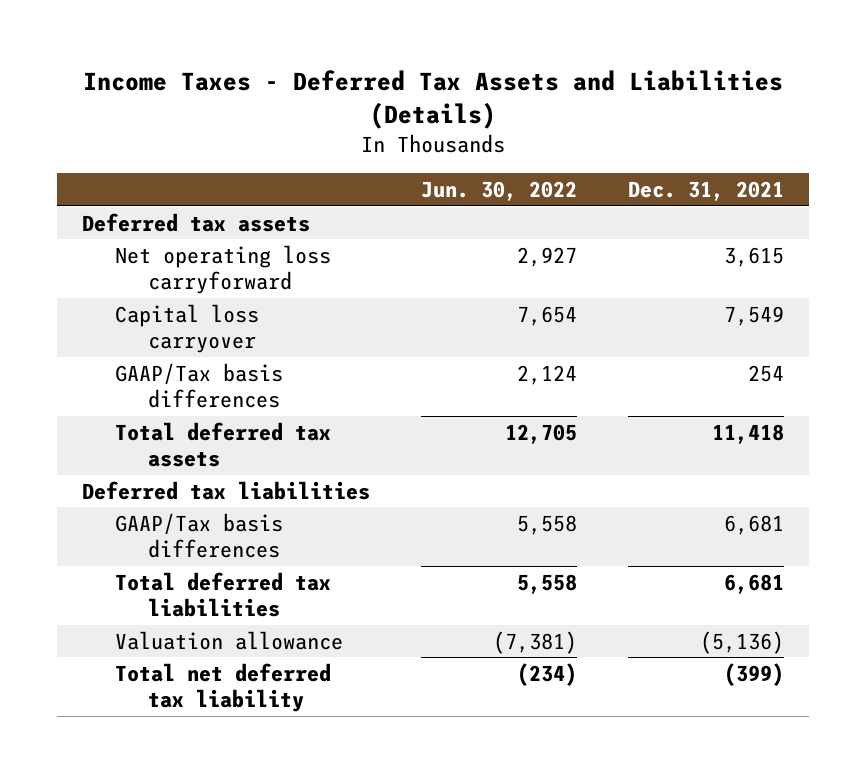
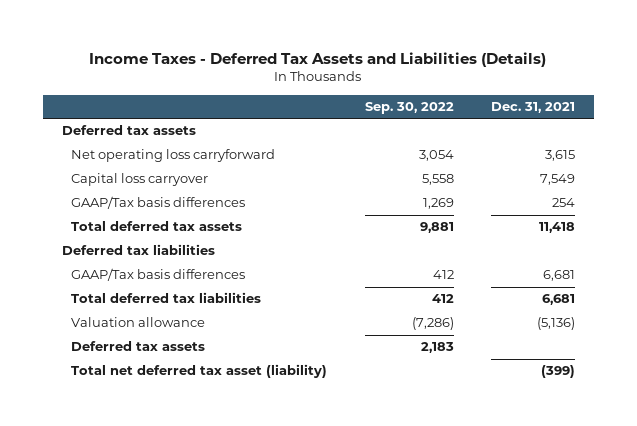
- | Jun. 30, 2022 | Dec. 31, 2021
+ | Sep. 30, 2022 | Dec. 31, 2021
- Total net deferred tax liability | (234) | (399)
+ Deferred tax assets | 2,183 |
+ Total net deferred tax asset (liability) | | (399)

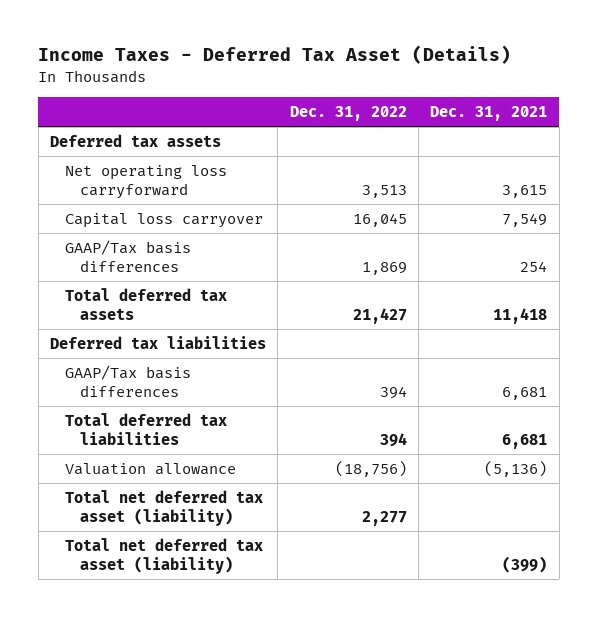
- Income Taxes - Deferred Tax Assets and Liabilities (Details)
+ Income Taxes - Deferred Tax Asset (Details)
- | Sep. 30, 2022 | Dec. 31, 2021
+ | Dec. 31, 2022 | Dec. 31, 2021
- Deferred tax assets | 2,183 |
+ Total net deferred tax asset (liability) | 2,277 |

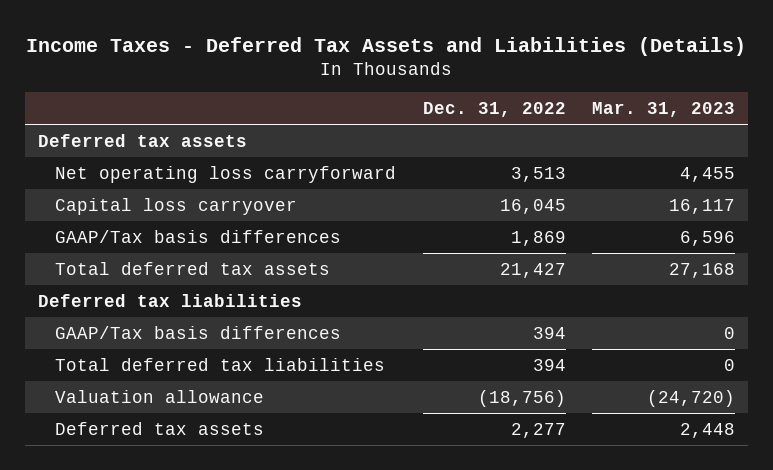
- Income Taxes - Deferred Tax Asset (Details)
+ Income Taxes - Deferred Tax Assets and Liabilities (Details)
- | Dec. 31, 2022 | Dec. 31, 2021
+ | Dec. 31, 2022 | Mar. 31, 2023
- Total net deferred tax asset (liability) | 2,277 |
- Total net deferred tax asset (liability) | | (399)
+ Deferred tax assets | 2,277 | 2,448

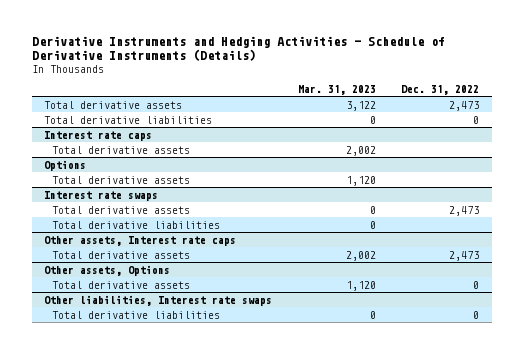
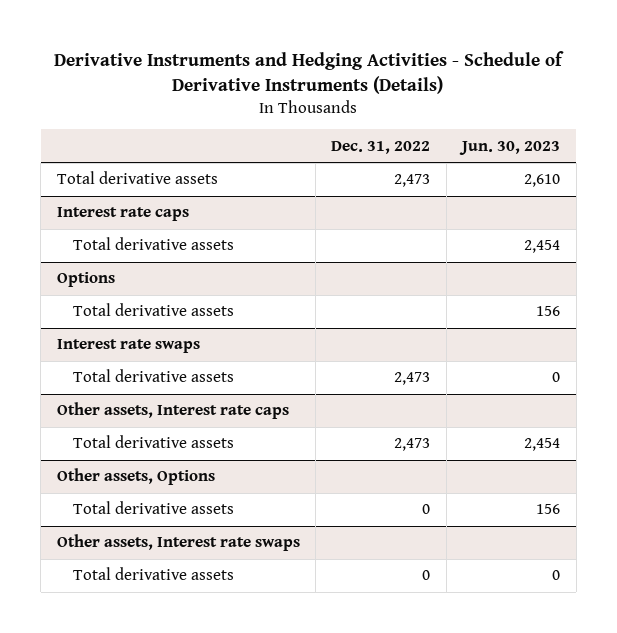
- | Mar. 31, 2023 | Dec. 31, 2022
+ | Dec. 31, 2022 | Jun. 30, 2023
- Total derivative liabilities | 0 | 0
@ Interest rate swaps
- Total derivative liabilities | 0 |
- Other liabilities, Interest rate swaps
- Total derivative liabilities | 0 | 0
+ Other assets, Interest rate swaps
+ Total derivative assets | 0 | 0

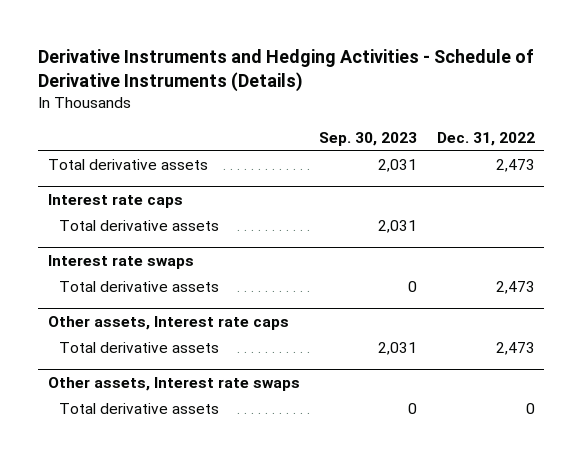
- | Dec. 31, 2022 | Jun. 30, 2023
+ | Sep. 30, 2023 | Dec. 31, 2022
- Options
- Total derivative assets | | 156
- Other assets, Options
- Total derivative assets | 0 | 156

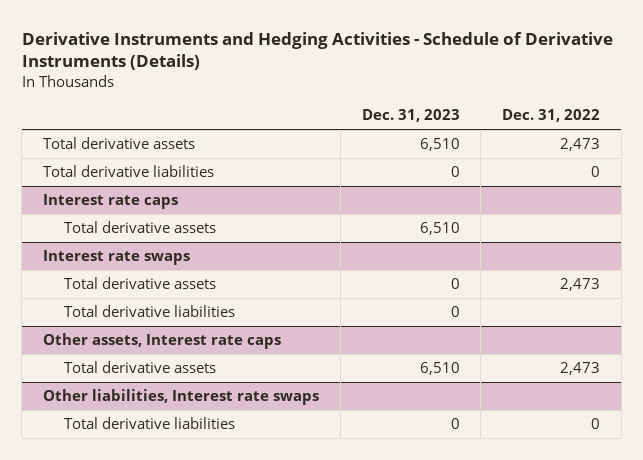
- | Sep. 30, 2023 | Dec. 31, 2022
+ | Dec. 31, 2023 | Dec. 31, 2022
+ Total derivative liabilities | 0 | 0
@ Interest rate swaps
+ Total derivative liabilities | 0 |
- Other assets, Interest rate swaps
- Total derivative assets | 0 | 0
+ Other liabilities, Interest rate swaps
+ Total derivative liabilities | 0 | 0

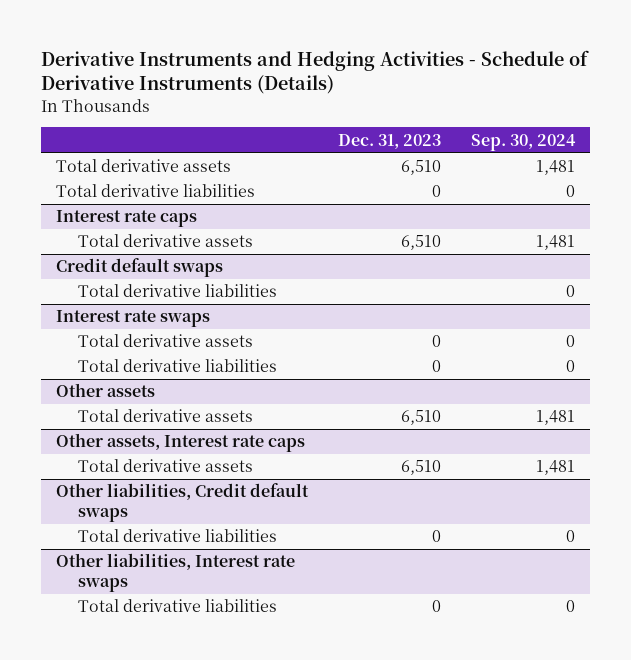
- | Dec. 31, 2023 | Dec. 31, 2022
+ | Dec. 31, 2023 | Sep. 30, 2024
+ Credit default swaps
+ Total derivative liabilities | | 0
+ Other assets
+ Total derivative assets | 6,510 | 1,481
+ Other liabilities, Credit default swaps
+ Total derivative liabilities | 0 | 0

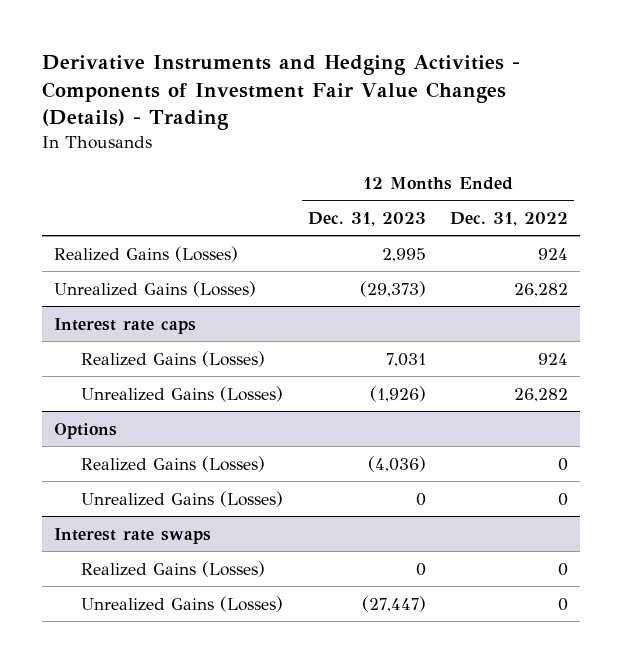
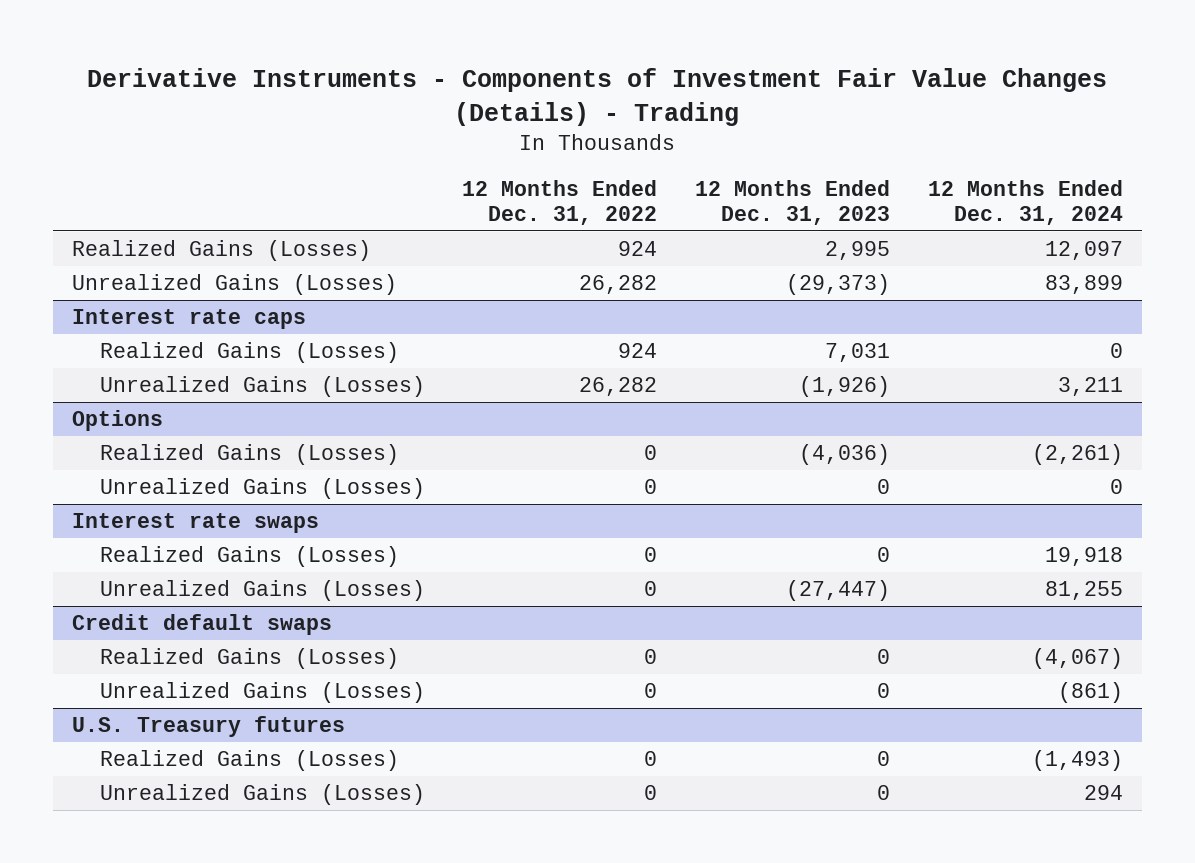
- Derivative Instruments and Hedging Activities - Components of Investment Fair Value Changes (Details) - Trading
+ Derivative Instruments - Components of Investment Fair Value Changes (Details) - Trading
- | 12 Months Ended Dec. 31, 2023 | 12 Months Ended Dec. 31, 2022
+ | 12 Months Ended Dec. 31, 2022 | 12 Months Ended Dec. 31, 2023 | 12 Months Ended Dec. 31, 2024
+ Credit default swaps
+ Realized Gains (Losses) | 0 | 0 | (4,067)
+ Unrealized Gains (Losses) | 0 | 0 | (861)
+ U.S. Treasury futures
+ Realized Gains (Losses) | 0 | 0 | (1,493)
+ Unrealized Gains (Losses) | 0 | 0 | 294

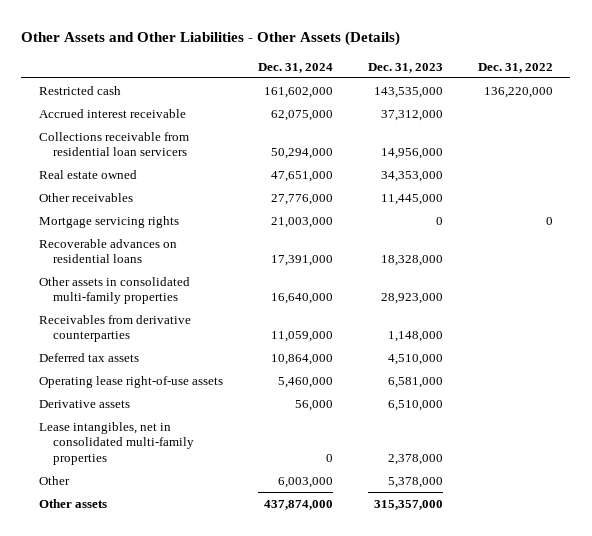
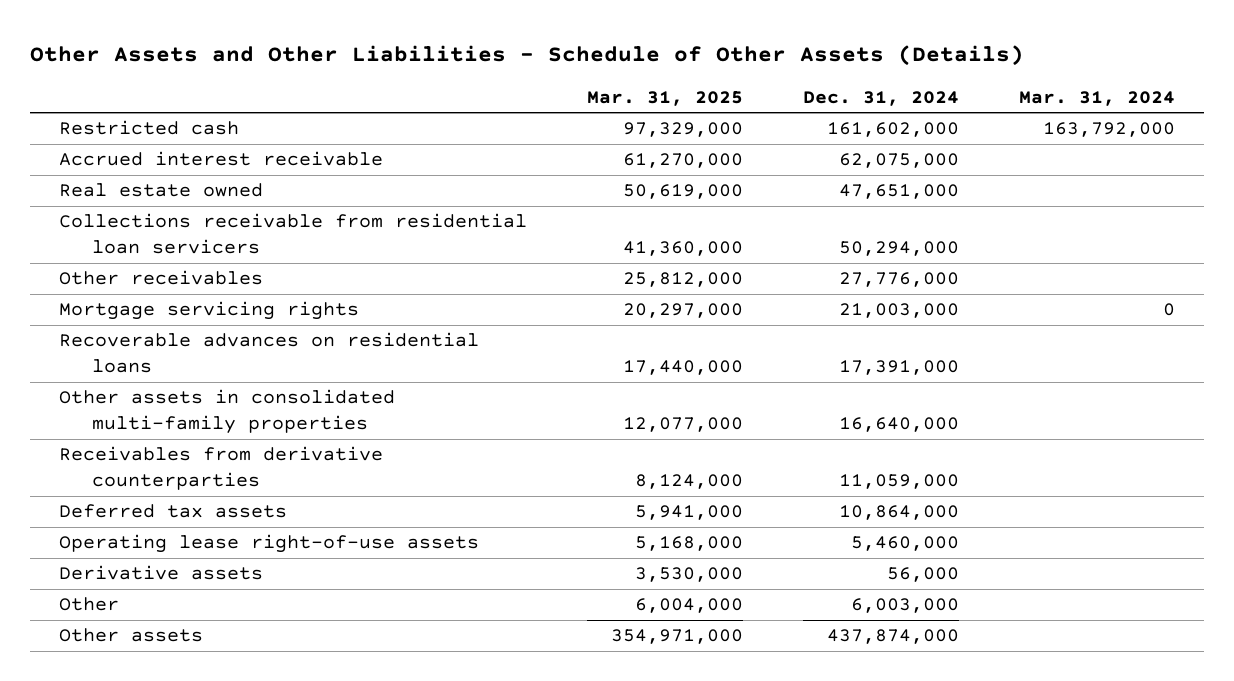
- Other Assets and Other Liabilities - Other Assets (Details)
+ Other Assets and Other Liabilities - Schedule of Other Assets (Details)
- | Dec. 31, 2024 | Dec. 31, 2023 | Dec. 31, 2022
+ | Mar. 31, 2025 | Dec. 31, 2024 | Mar. 31, 2024
moved down: Collections receivable from residential loan servicers | 41,360,000 | 50,294,000 |
- Lease intangibles, net in consolidated multi-family properties | 0 | 2,378,000 |

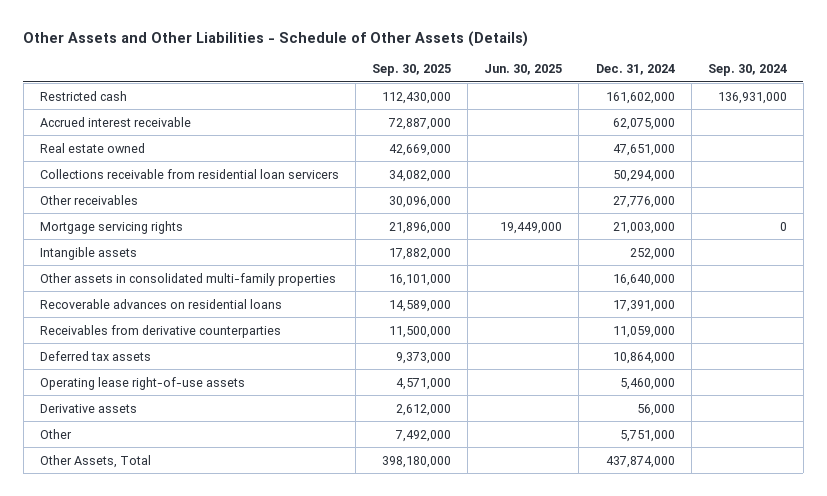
- | Mar. 31, 2025 | Dec. 31, 2024 | Mar. 31, 2024
+ | Sep. 30, 2025 | Jun. 30, 2025 | Dec. 31, 2024 | Sep. 30, 2024
+ Intangible assets | 17,882,000 | | 252,000 |
moved down: Recoverable advances on residential loans | 14,589,000 | | 17,391,000 |
- Other | 6,004,000 | 6,003,000 |
- Other assets | 354,971,000 | 437,874,000 |
+ Other | 7,492,000 | | 5,751,000 |
+ Other Assets, Total | 398,180,000 | | 437,874,000 |

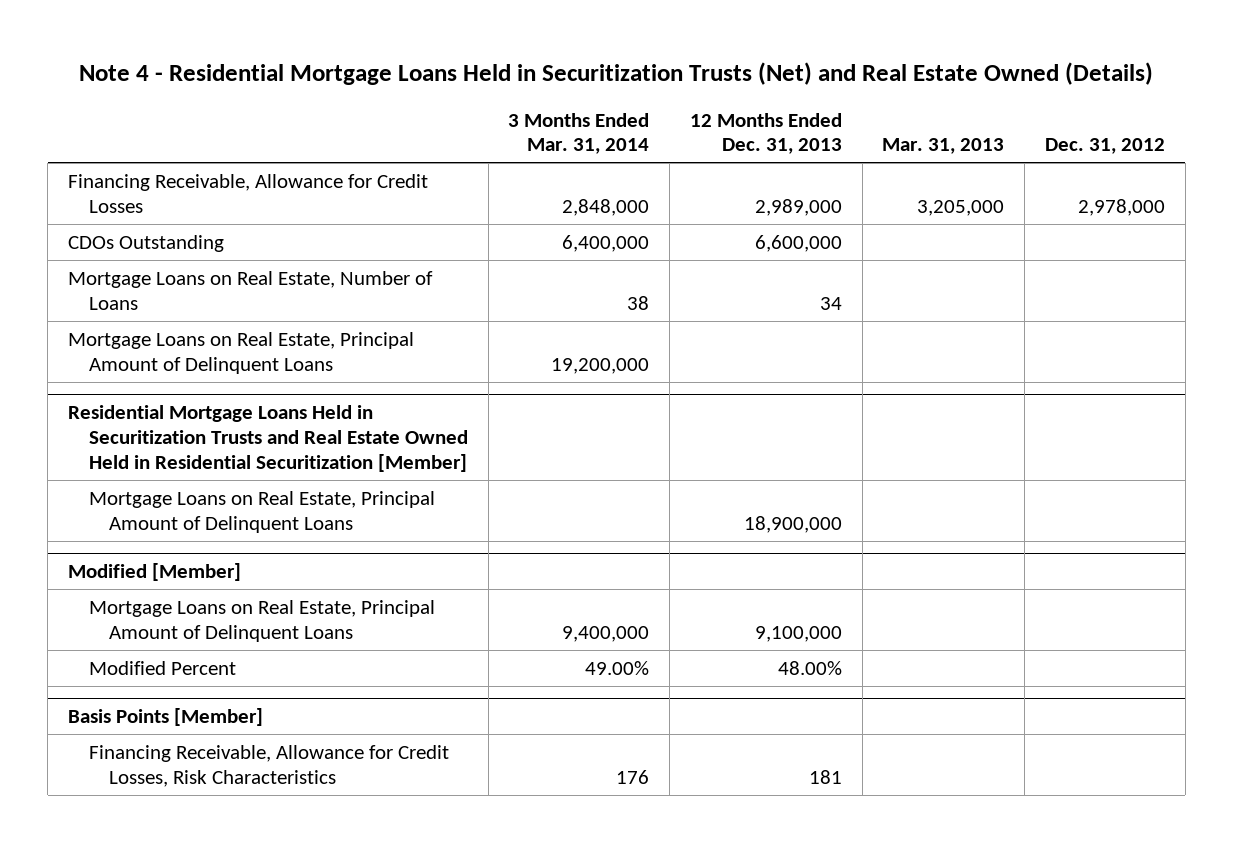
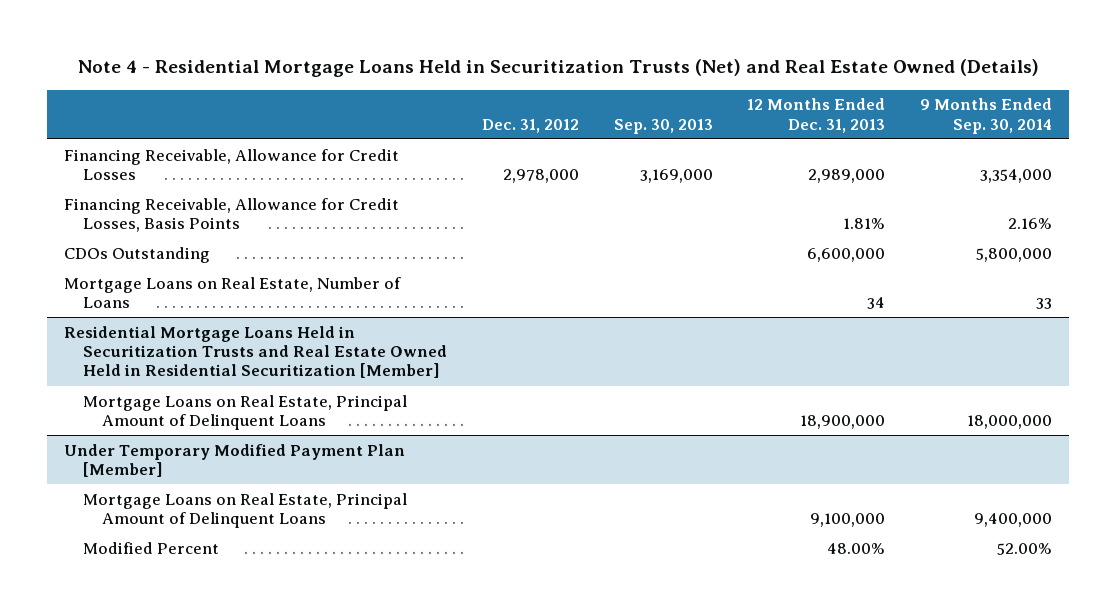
- | 3 Months Ended Mar. 31, 2014 | 12 Months Ended Dec. 31, 2013 | Mar. 31, 2013 | Dec. 31, 2012
+ | Dec. 31, 2012 | Sep. 30, 2013 | 12 Months Ended Dec. 31, 2013 | 9 Months Ended Sep. 30, 2014
+ Financing Receivable, Allowance for Credit Losses, Basis Points | | | 1.81% | 2.16%
- Mortgage Loans on Real Estate, Principal Amount of Delinquent Loans | 19,200,000 | | |
- Modified [Member]
+ Under Temporary Modified Payment Plan [Member]
- Basis Points [Member]
- Financing Receivable, Allowance for Credit Losses, Risk Characteristics | 176 | 181 | |

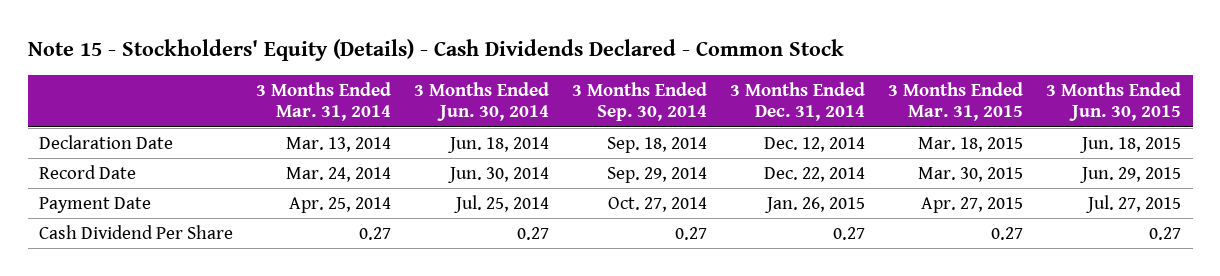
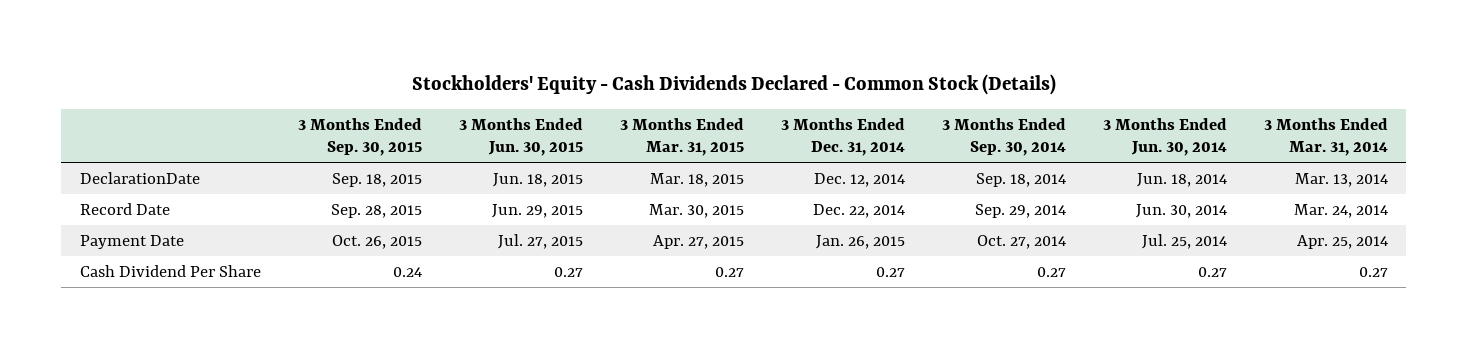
- Note 15 - Stockholders' Equity (Details) - Cash Dividends Declared - Common Stock
+ Stockholders' Equity - Cash Dividends Declared - Common Stock (Details)
- | 3 Months Ended Mar. 31, 2014 | 3 Months Ended Jun. 30, 2014 | 3 Months Ended Sep. 30, 2014 | 3 Months Ended Dec. 31, 2014 | 3 Months Ended Mar. 31, 2015 | 3 Months Ended Jun. 30, 2015
+ | 3 Months Ended Sep. 30, 2015 | 3 Months Ended Jun. 30, 2015 | 3 Months Ended Mar. 31, 2015 | 3 Months Ended Dec. 31, 2014 | 3 Months Ended Sep. 30, 2014 | 3 Months Ended Jun. 30, 2014 | 3 Months Ended Mar. 31, 2014
- Declaration Date | Mar. 13, 2014 | Jun. 18, 2014 | Sep. 18, 2014 | Dec. 12, 2014 | Mar. 18, 2015 | Jun. 18, 2015
+ DeclarationDate | Sep. 18, 2015 | Jun. 18, 2015 | Mar. 18, 2015 | Dec. 12, 2014 | Sep. 18, 2014 | Jun. 18, 2014 | Mar. 13, 2014

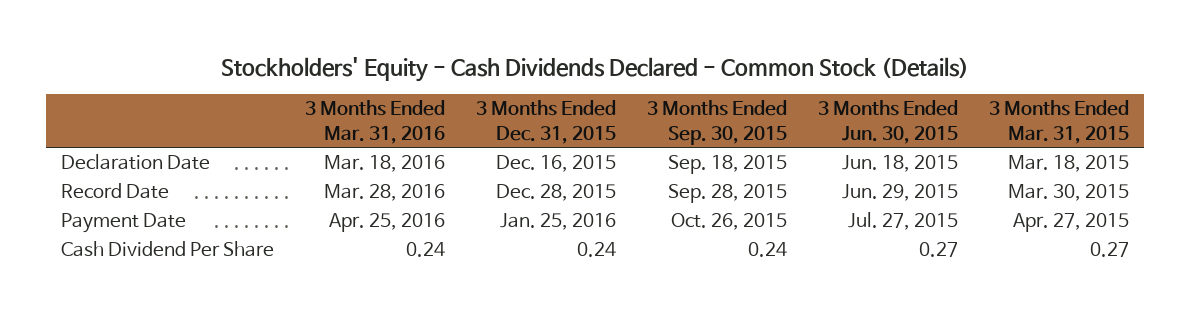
- | 3 Months Ended Sep. 30, 2015 | 3 Months Ended Jun. 30, 2015 | 3 Months Ended Mar. 31, 2015 | 3 Months Ended Dec. 31, 2014 | 3 Months Ended Sep. 30, 2014 | 3 Months Ended Jun. 30, 2014 | 3 Months Ended Mar. 31, 2014
+ | 3 Months Ended Mar. 31, 2016 | 3 Months Ended Dec. 31, 2015 | 3 Months Ended Sep. 30, 2015 | 3 Months Ended Jun. 30, 2015 | 3 Months Ended Mar. 31, 2015
- DeclarationDate | Sep. 18, 2015 | Jun. 18, 2015 | Mar. 18, 2015 | Dec. 12, 2014 | Sep. 18, 2014 | Jun. 18, 2014 | Mar. 13, 2014
+ Declaration Date | Mar. 18, 2016 | Dec. 16, 2015 | Sep. 18, 2015 | Jun. 18, 2015 | Mar. 18, 2015

